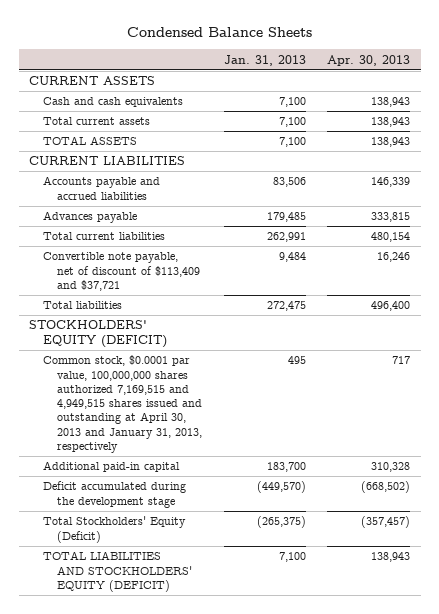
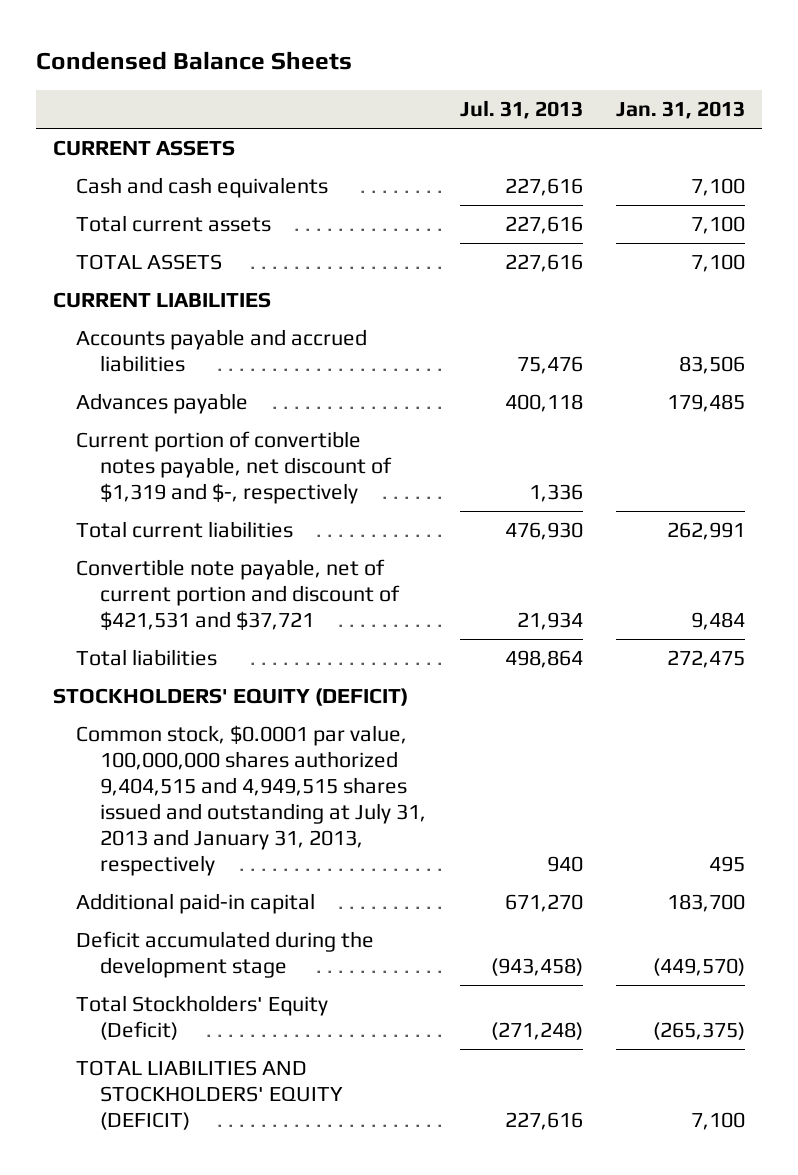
- | Jan. 31, 2013 | Apr. 30, 2013
+ | Jul. 31, 2013 | Jan. 31, 2013
+ Current portion of convertible notes payable, net discount of $1,319 and $-, respectively | 1,336 |
- Convertible note payable, net of discount of $113,409 and $37,721 | 9,484 | 16,246
+ Convertible note payable, net of current portion and discount of $421,531 and $37,721 | 21,934 | 9,484
- Common stock, $0.0001 par value, 100,000,000 shares authorized 7,169,515 and 4,949,515 shares issued and outstanding at April 30, 2013 and January 31, 2013, respectively | 495 | 717
+ Common stock, $0.0001 par value, 100,000,000 shares authorized 9,404,515 and 4,949,515 shares issued and outstanding at July 31, 2013 and January 31, 2013, respectively | 940 | 495

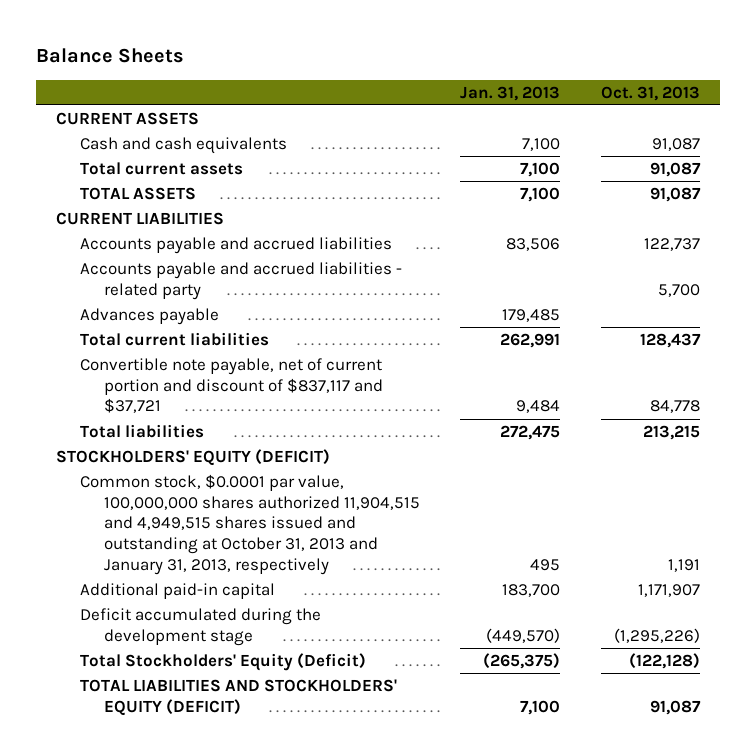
- Condensed Balance Sheets
+ Balance Sheets
- | Jul. 31, 2013 | Jan. 31, 2013
+ | Jan. 31, 2013 | Oct. 31, 2013
+ Accounts payable and accrued liabilities - related party | | 5,700
- Current portion of convertible notes payable, net discount of $1,319 and $-, respectively | 1,336 |
- Convertible note payable, net of current portion and discount of $421,531 and $37,721 | 21,934 | 9,484
+ Convertible note payable, net of current portion and discount of $837,117 and $37,721 | 9,484 | 84,778
- Common stock, $0.0001 par value, 100,000,000 shares authorized 9,404,515 and 4,949,515 shares issued and outstanding at July 31, 2013 and January 31, 2013, respectively | 940 | 495
+ Common stock, $0.0001 par value, 100,000,000 shares authorized 11,904,515 and 4,949,515 shares issued and outstanding at October 31, 2013 and January 31, 2013, respectively | 495 | 1,191

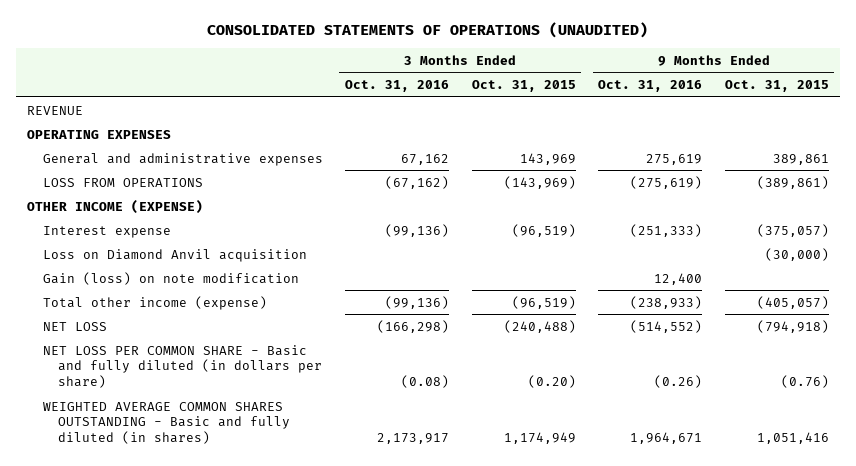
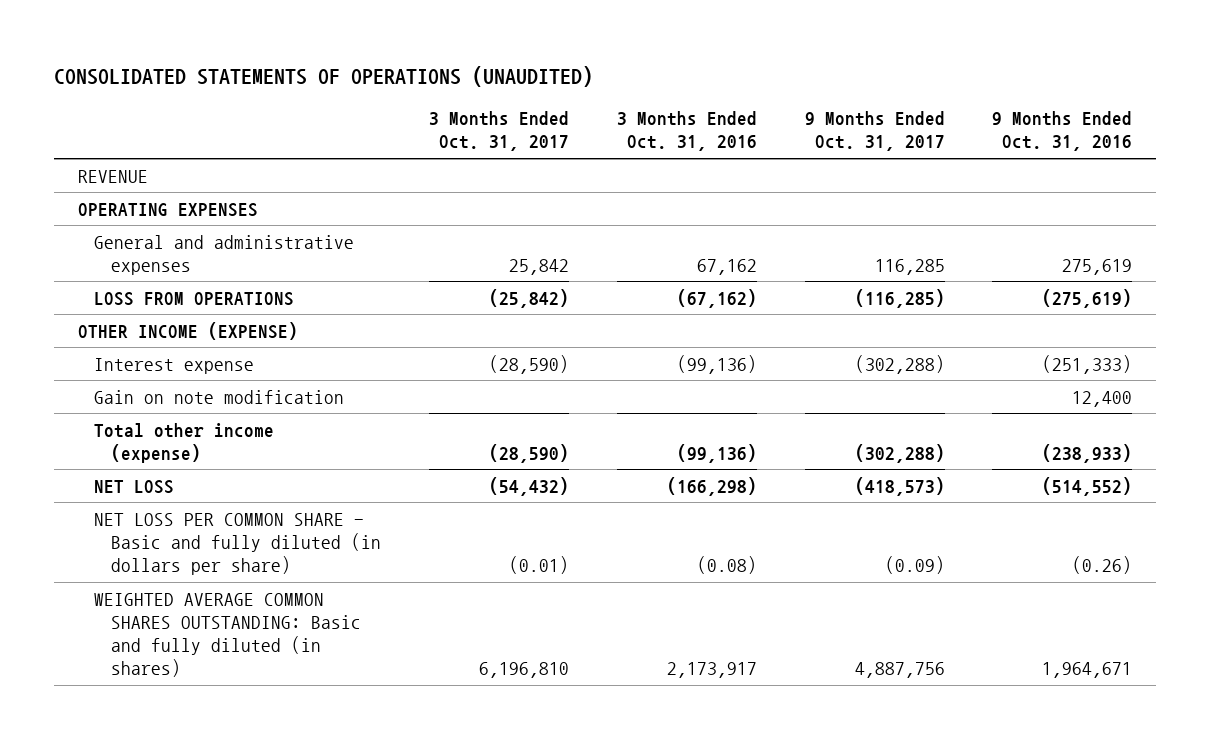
- | 3 Months Ended Oct. 31, 2016 | 3 Months Ended Oct. 31, 2015 | 9 Months Ended Oct. 31, 2016 | 9 Months Ended Oct. 31, 2015
+ | 3 Months Ended Oct. 31, 2017 | 3 Months Ended Oct. 31, 2016 | 9 Months Ended Oct. 31, 2017 | 9 Months Ended Oct. 31, 2016
- Loss on Diamond Anvil acquisition | | | | (30,000)
- Gain (loss) on note modification | | | 12,400 |
+ Gain on note modification | | | | 12,400
- WEIGHTED AVERAGE COMMON SHARES OUTSTANDING - Basic and fully diluted (in shares) | 2,173,917 | 1,174,949 | 1,964,671 | 1,051,416
+ WEIGHTED AVERAGE COMMON SHARES OUTSTANDING: Basic and fully diluted (in shares) | 6,196,810 | 2,173,917 | 4,887,756 | 1,964,671

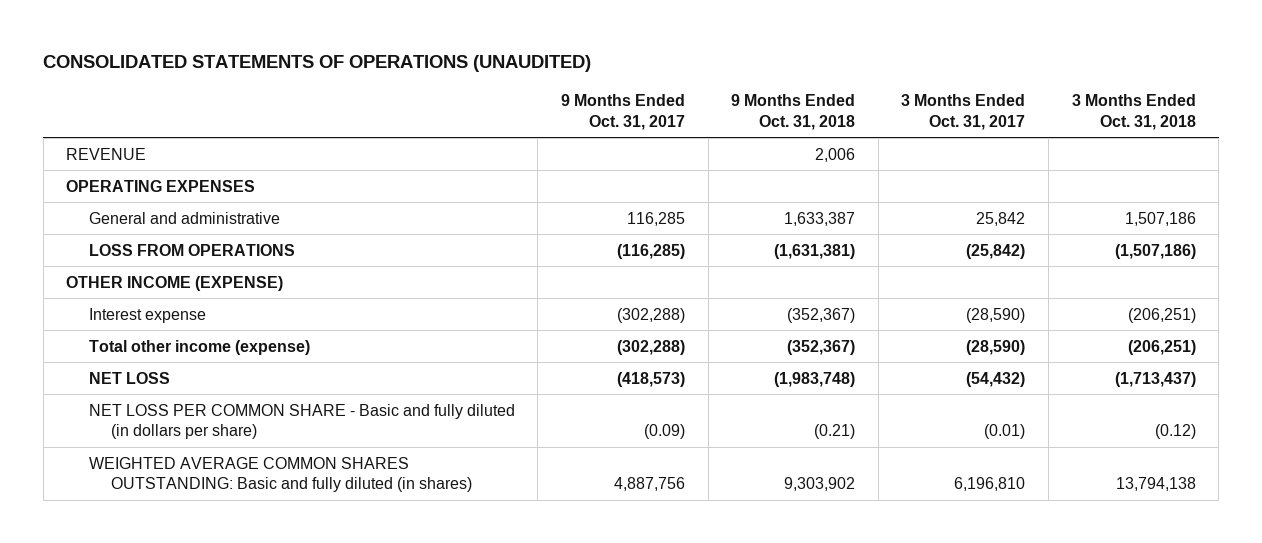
- | 3 Months Ended Oct. 31, 2017 | 3 Months Ended Oct. 31, 2016 | 9 Months Ended Oct. 31, 2017 | 9 Months Ended Oct. 31, 2016
+ | 9 Months Ended Oct. 31, 2017 | 9 Months Ended Oct. 31, 2018 | 3 Months Ended Oct. 31, 2017 | 3 Months Ended Oct. 31, 2018
- General and administrative expenses | 25,842 | 67,162 | 116,285 | 275,619
+ General and administrative | 116,285 | 1,633,387 | 25,842 | 1,507,186
- Gain on note modification | | | | 12,400

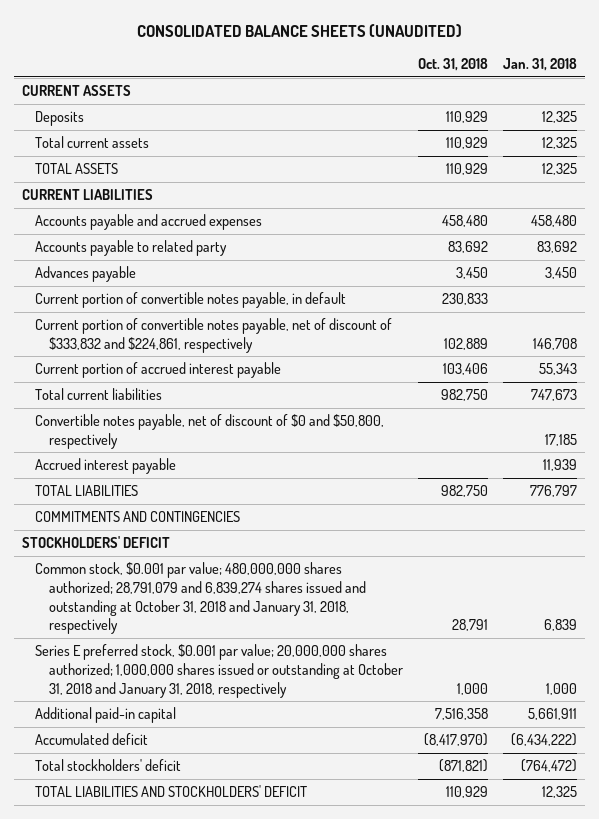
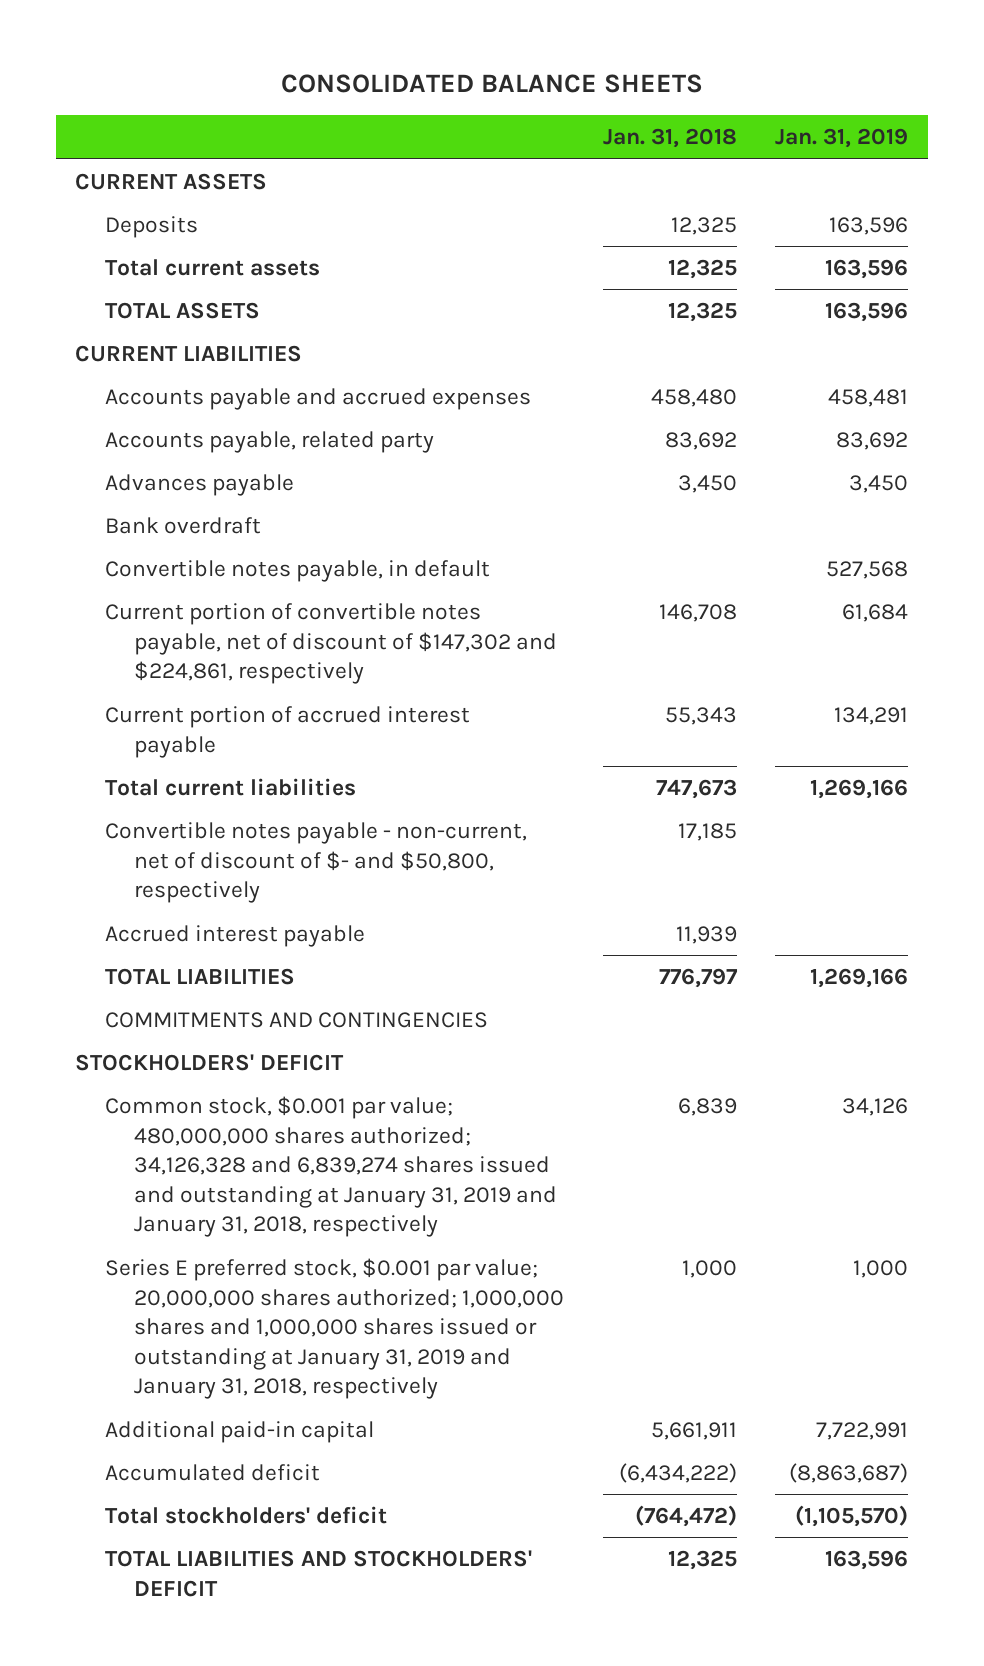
- CONSOLIDATED BALANCE SHEETS (UNAUDITED)
+ CONSOLIDATED BALANCE SHEETS
- | Oct. 31, 2018 | Jan. 31, 2018
+ | Jan. 31, 2018 | Jan. 31, 2019
- Accounts payable to related party | 83,692 | 83,692
+ Accounts payable, related party | 83,692 | 83,692
- Current portion of convertible notes payable, in default | 230,833 |
- Current portion of convertible notes payable, net of discount of $333,832 and $224,861, respectively | 102,889 | 146,708
+ Bank overdraft
+ Convertible notes payable, in default | | 527,568
+ Current portion of convertible notes payable, net of discount of $147,302 and $224,861, respectively | 146,708 | 61,684
- Convertible notes payable, net of discount of $0 and $50,800, respectively | | 17,185
+ Convertible notes payable - non-current, net of discount of $- and $50,800, respectively | 17,185 |
- Common stock, $0.001 par value; 480,000,000 shares authorized; 28,791,079 and 6,839,274 shares issued and outstanding at October 31, 2018 and January 31, 2018, respectively | 28,791 | 6,839
- Series E preferred stock, $0.001 par value; 20,000,000 shares authorized; 1,000,000 shares issued or outstanding at October 31, 2018 and January 31, 2018, respectively | 1,000 | 1,000
+ Common stock, $0.001 par value; 480,000,000 shares authorized; 34,126,328 and 6,839,274 shares issued and outstanding at January 31, 2019 and January 31, 2018, respectively | 6,839 | 34,126
+ Series E preferred stock, $0.001 par value; 20,000,000 shares authorized; 1,000,000 shares and 1,000,000 shares issued or outstanding at January 31, 2019 and January 31, 2018, respectively | 1,000 | 1,000

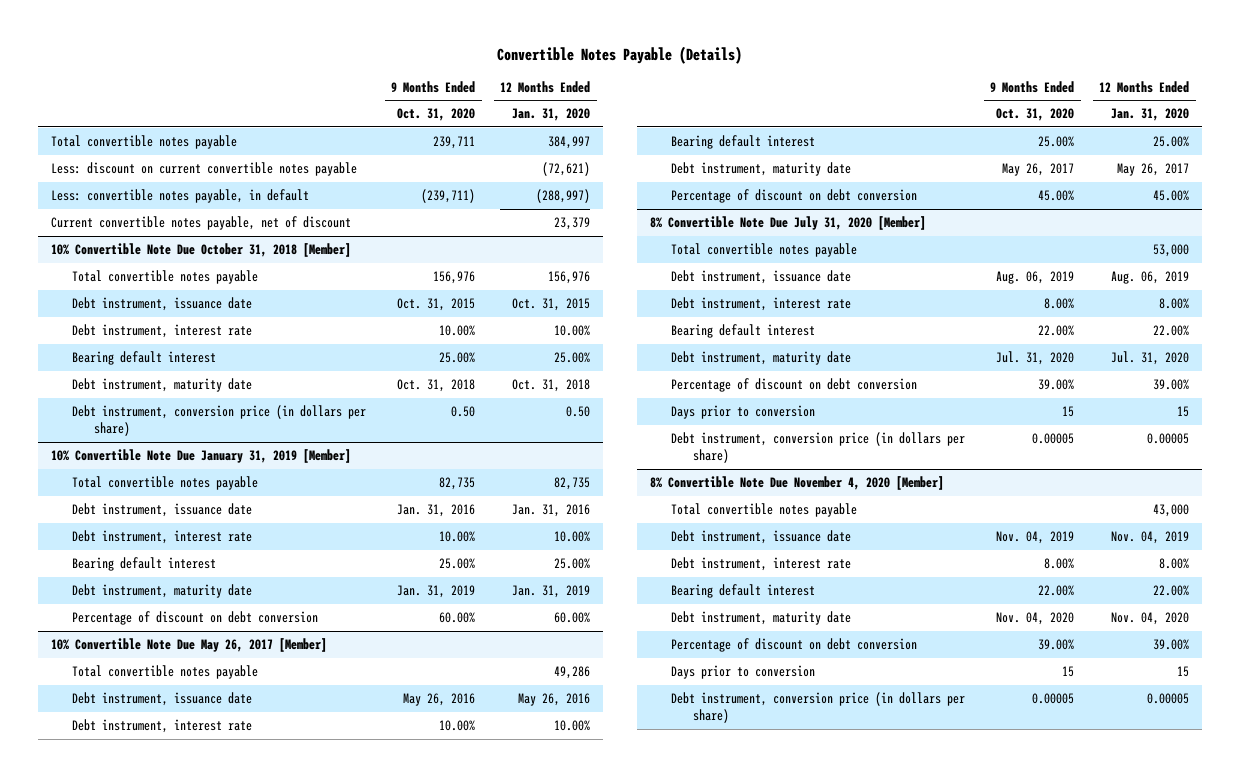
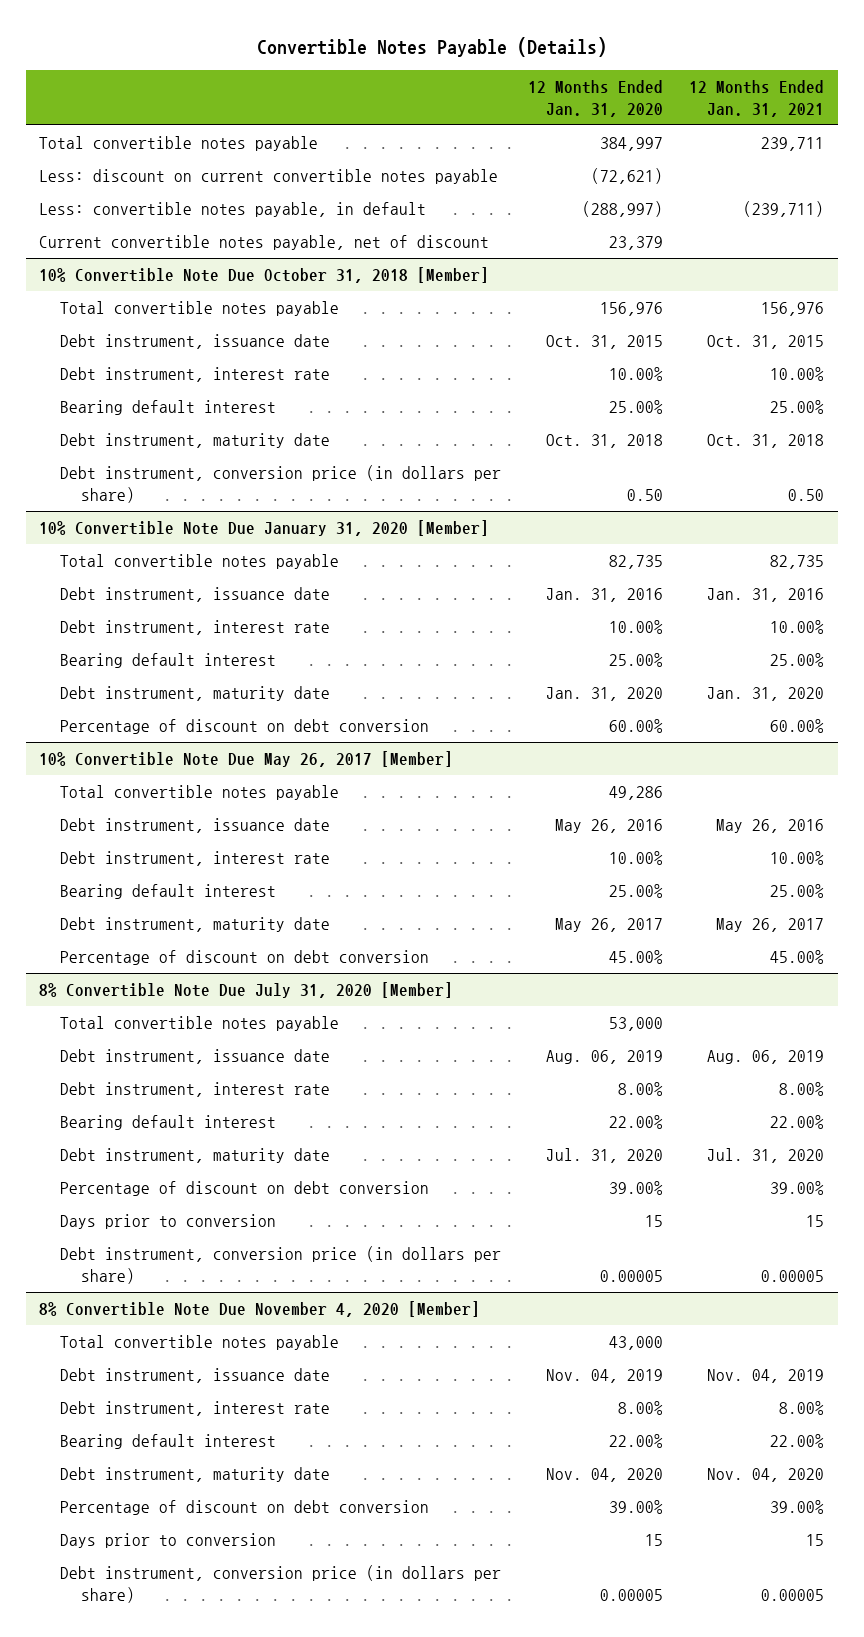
- | 9 Months Ended Oct. 31, 2020 | 12 Months Ended Jan. 31, 2020
+ | 12 Months Ended Jan. 31, 2020 | 12 Months Ended Jan. 31, 2021
- 10% Convertible Note Due January 31, 2019 [Member]
+ 10% Convertible Note Due January 31, 2020 [Member]
- Debt instrument, maturity date | Jan. 31, 2019 | Jan. 31, 2019
+ Debt instrument, maturity date | Jan. 31, 2020 | Jan. 31, 2020

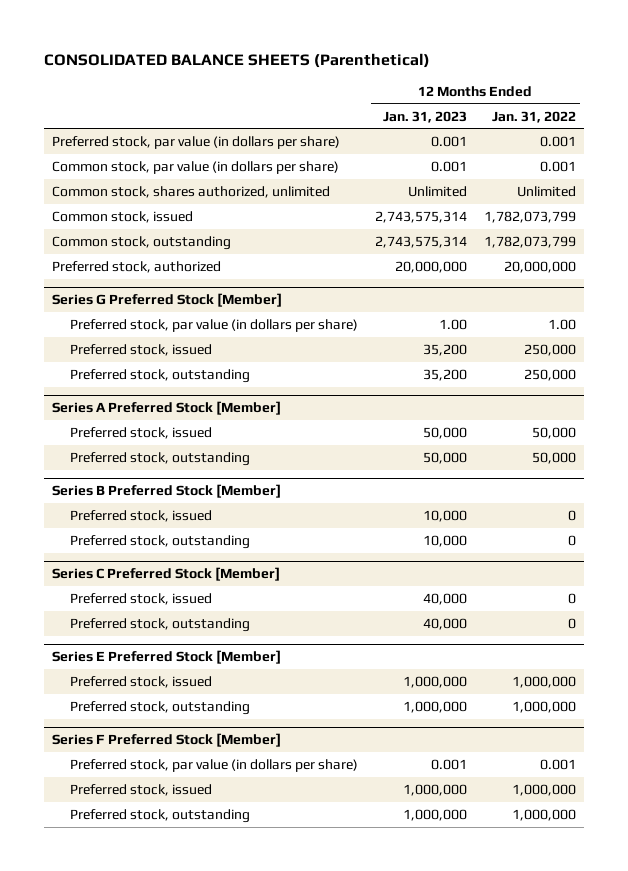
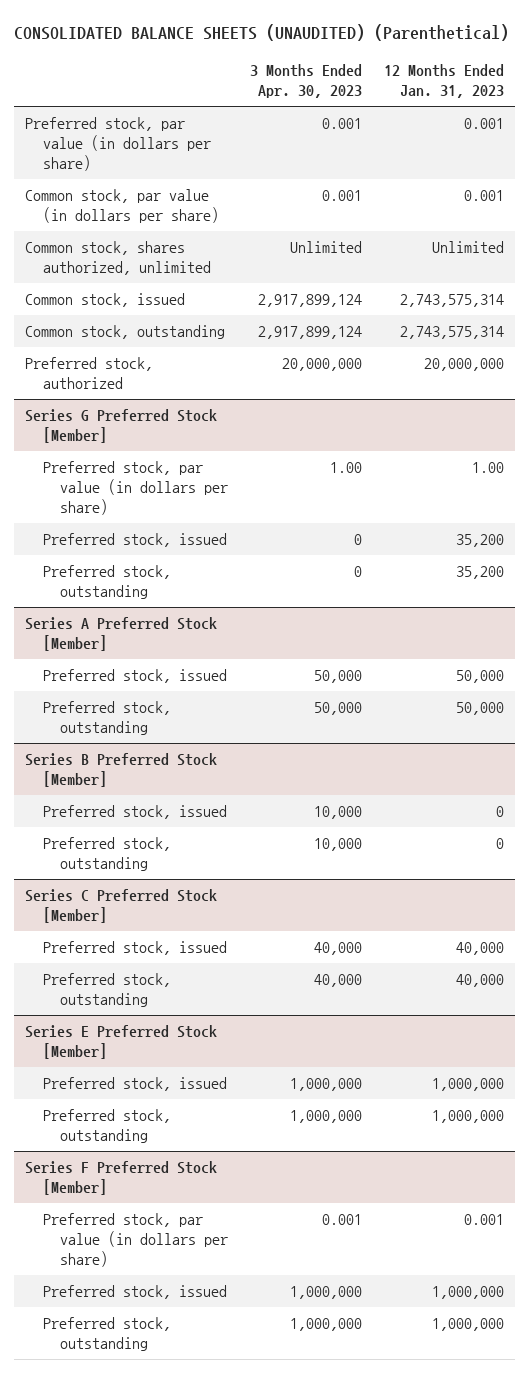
- CONSOLIDATED BALANCE SHEETS (Parenthetical)
+ CONSOLIDATED BALANCE SHEETS (UNAUDITED) (Parenthetical)
- | 12 Months Ended Jan. 31, 2023 | 12 Months Ended Jan. 31, 2022
+ | 3 Months Ended Apr. 30, 2023 | 12 Months Ended Jan. 31, 2023
@ Series B Preferred Stock [Member]
- Preferred stock, issued | 10,000 | 0
- Preferred stock, outstanding | 10,000 | 0
+ Preferred stock, issued | 10,000 | 0
+ Preferred stock, outstanding | 10,000 | 0

